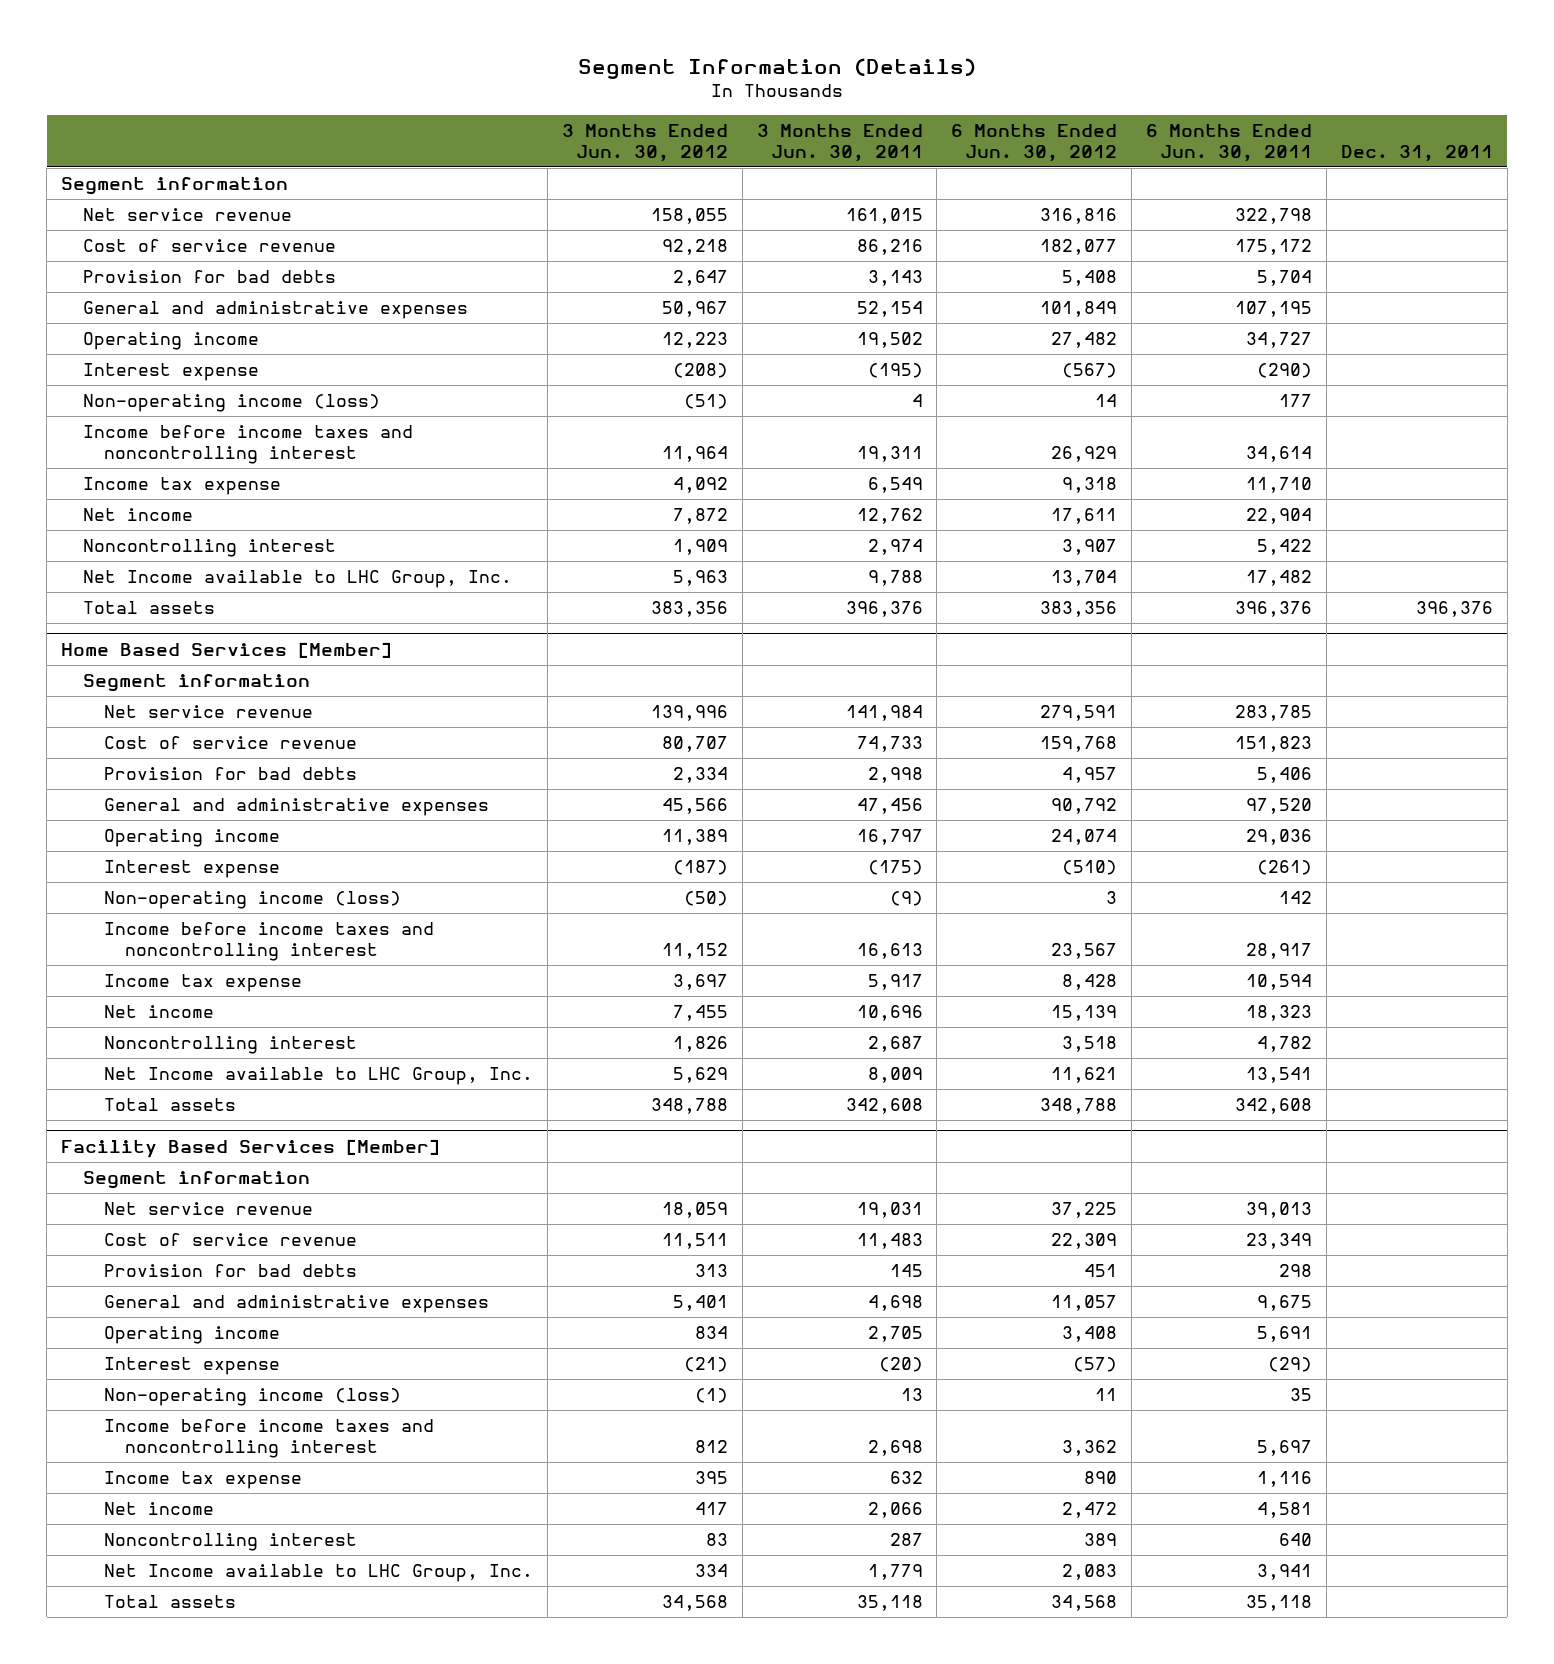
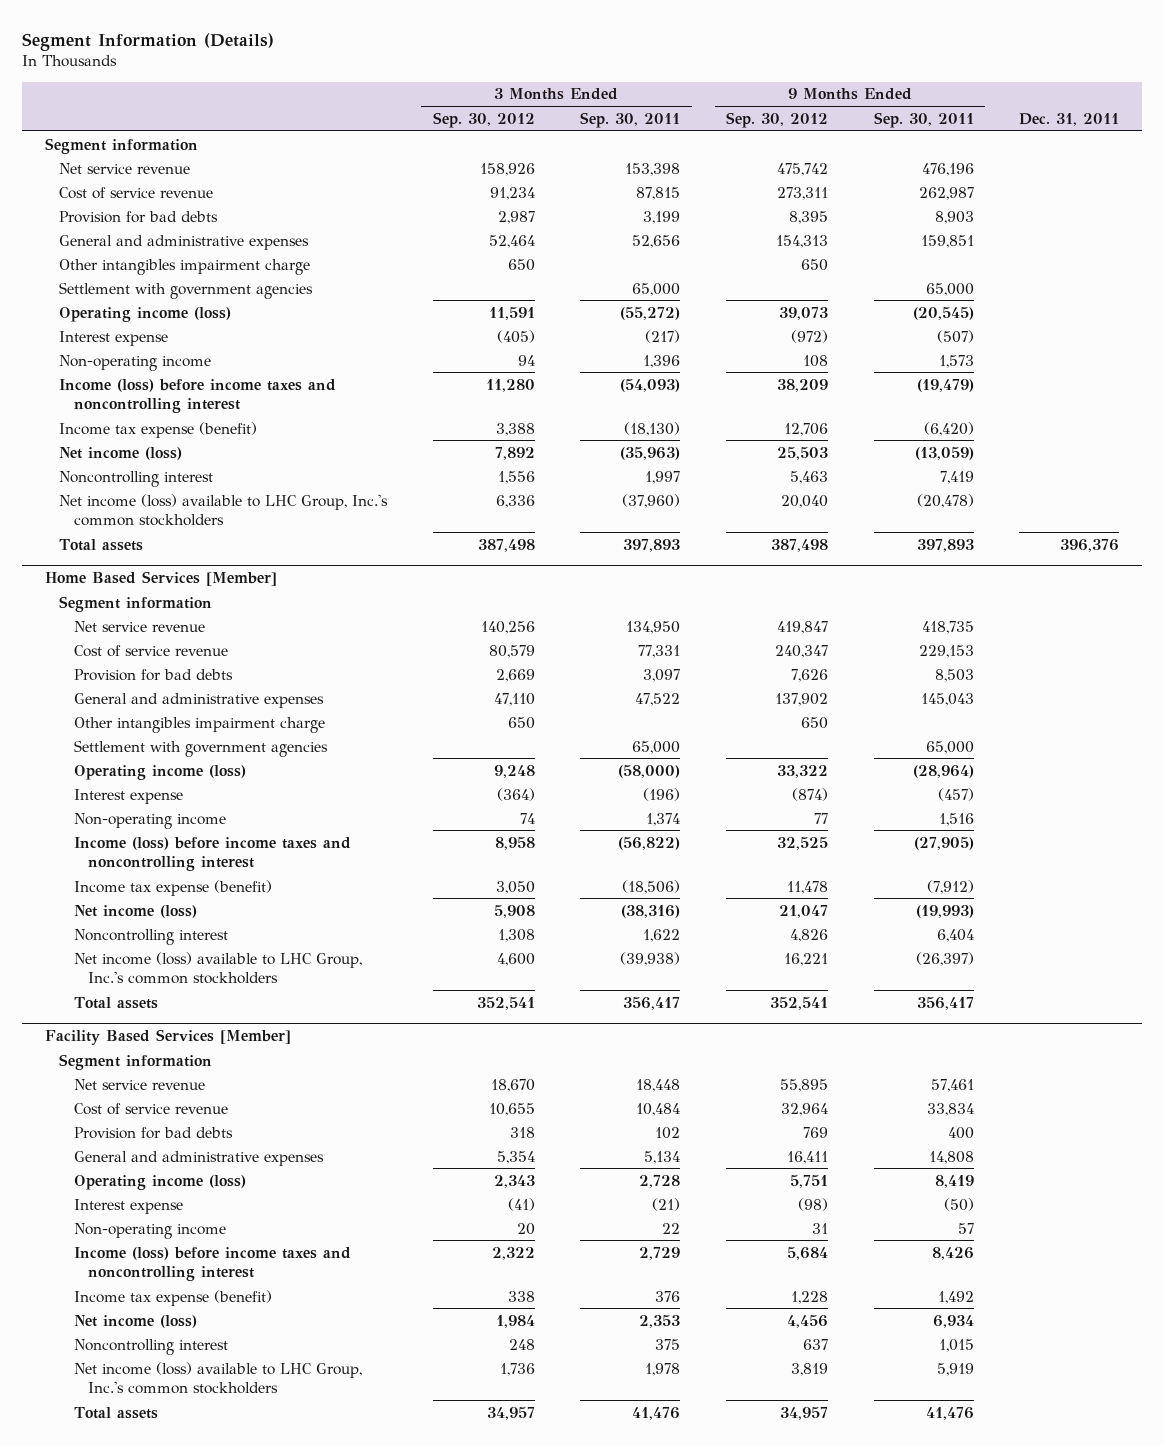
- | 3 Months Ended Jun. 30, 2012 | 3 Months Ended Jun. 30, 2011 | 6 Months Ended Jun. 30, 2012 | 6 Months Ended Jun. 30, 2011 | Dec. 31, 2011
+ | 3 Months Ended Sep. 30, 2012 | 3 Months Ended Sep. 30, 2011 | 9 Months Ended Sep. 30, 2012 | 9 Months Ended Sep. 30, 2011 | Dec. 31, 2011
- Operating income | 12,223 | 19,502 | 27,482 | 34,727 |
+ Other intangibles impairment charge | 650 | | 650 | |
+ Settlement with government agencies | | 65,000 | | 65,000 |
+ Operating income (loss) | 11,591 | (55,272) | 39,073 | (20,545) |
- Non-operating income (loss) | (51) | 4 | 14 | 177 |
- Income before income taxes and noncontrolling interest | 11,964 | 19,311 | 26,929 | 34,614 |
- Income tax expense | 4,092 | 6,549 | 9,318 | 11,710 |
- Net income | 7,872 | 12,762 | 17,611 | 22,904 |
+ Non-operating income | 94 | 1,396 | 108 | 1,573 |
+ Income (loss) before income taxes and noncontrolling interest | 11,280 | (54,093) | 38,209 | (19,479) |
+ Income tax expense (benefit) | 3,388 | (18,130) | 12,706 | (6,420) |
+ Net income (loss) | 7,892 | (35,963) | 25,503 | (13,059) |
- Net Income available to LHC Group, Inc. | 5,963 | 9,788 | 13,704 | 17,482 |
+ Net income (loss) available to LHC Group, Inc.'s common stockholders | 6,336 | (37,960) | 20,040 | (20,478) |
@ Home Based Services [Member]
- Operating income | 11,389 | 16,797 | 24,074 | 29,036 |
+ Other intangibles impairment charge | 650 | | 650 | |
+ Settlement with government agencies | | 65,000 | | 65,000 |
+ Operating income (loss) | 9,248 | (58,000) | 33,322 | (28,964) |
- Non-operating income (loss) | (50) | (9) | 3 | 142 |
- Income before income taxes and noncontrolling interest | 11,152 | 16,613 | 23,567 | 28,917 |
- Income tax expense | 3,697 | 5,917 | 8,428 | 10,594 |
- Net income | 7,455 | 10,696 | 15,139 | 18,323 |
+ Non-operating income | 74 | 1,374 | 77 | 1,516 |
+ Income (loss) before income taxes and noncontrolling interest | 8,958 | (56,822) | 32,525 | (27,905) |
+ Income tax expense (benefit) | 3,050 | (18,506) | 11,478 | (7,912) |
+ Net income (loss) | 5,908 | (38,316) | 21,047 | (19,993) |
- Net Income available to LHC Group, Inc. | 5,629 | 8,009 | 11,621 | 13,541 |
+ Net income (loss) available to LHC Group, Inc.'s common stockholders | 4,600 | (39,938) | 16,221 | (26,397) |
@ Facility Based Services [Member]
- Operating income | 834 | 2,705 | 3,408 | 5,691 |
+ Operating income (loss) | 2,343 | 2,728 | 5,751 | 8,419 |
- Non-operating income (loss) | (1) | 13 | 11 | 35 |
- Income before income taxes and noncontrolling interest | 812 | 2,698 | 3,362 | 5,697 |
- Income tax expense | 395 | 632 | 890 | 1,116 |
- Net income | 417 | 2,066 | 2,472 | 4,581 |
+ Non-operating income | 20 | 22 | 31 | 57 |
+ Income (loss) before income taxes and noncontrolling interest | 2,322 | 2,729 | 5,684 | 8,426 |
+ Income tax expense (benefit) | 338 | 376 | 1,228 | 1,492 |
+ Net income (loss) | 1,984 | 2,353 | 4,456 | 6,934 |
- Net Income available to LHC Group, Inc. | 334 | 1,779 | 2,083 | 3,941 |
+ Net income (loss) available to LHC Group, Inc.'s common stockholders | 1,736 | 1,978 | 3,819 | 5,919 |

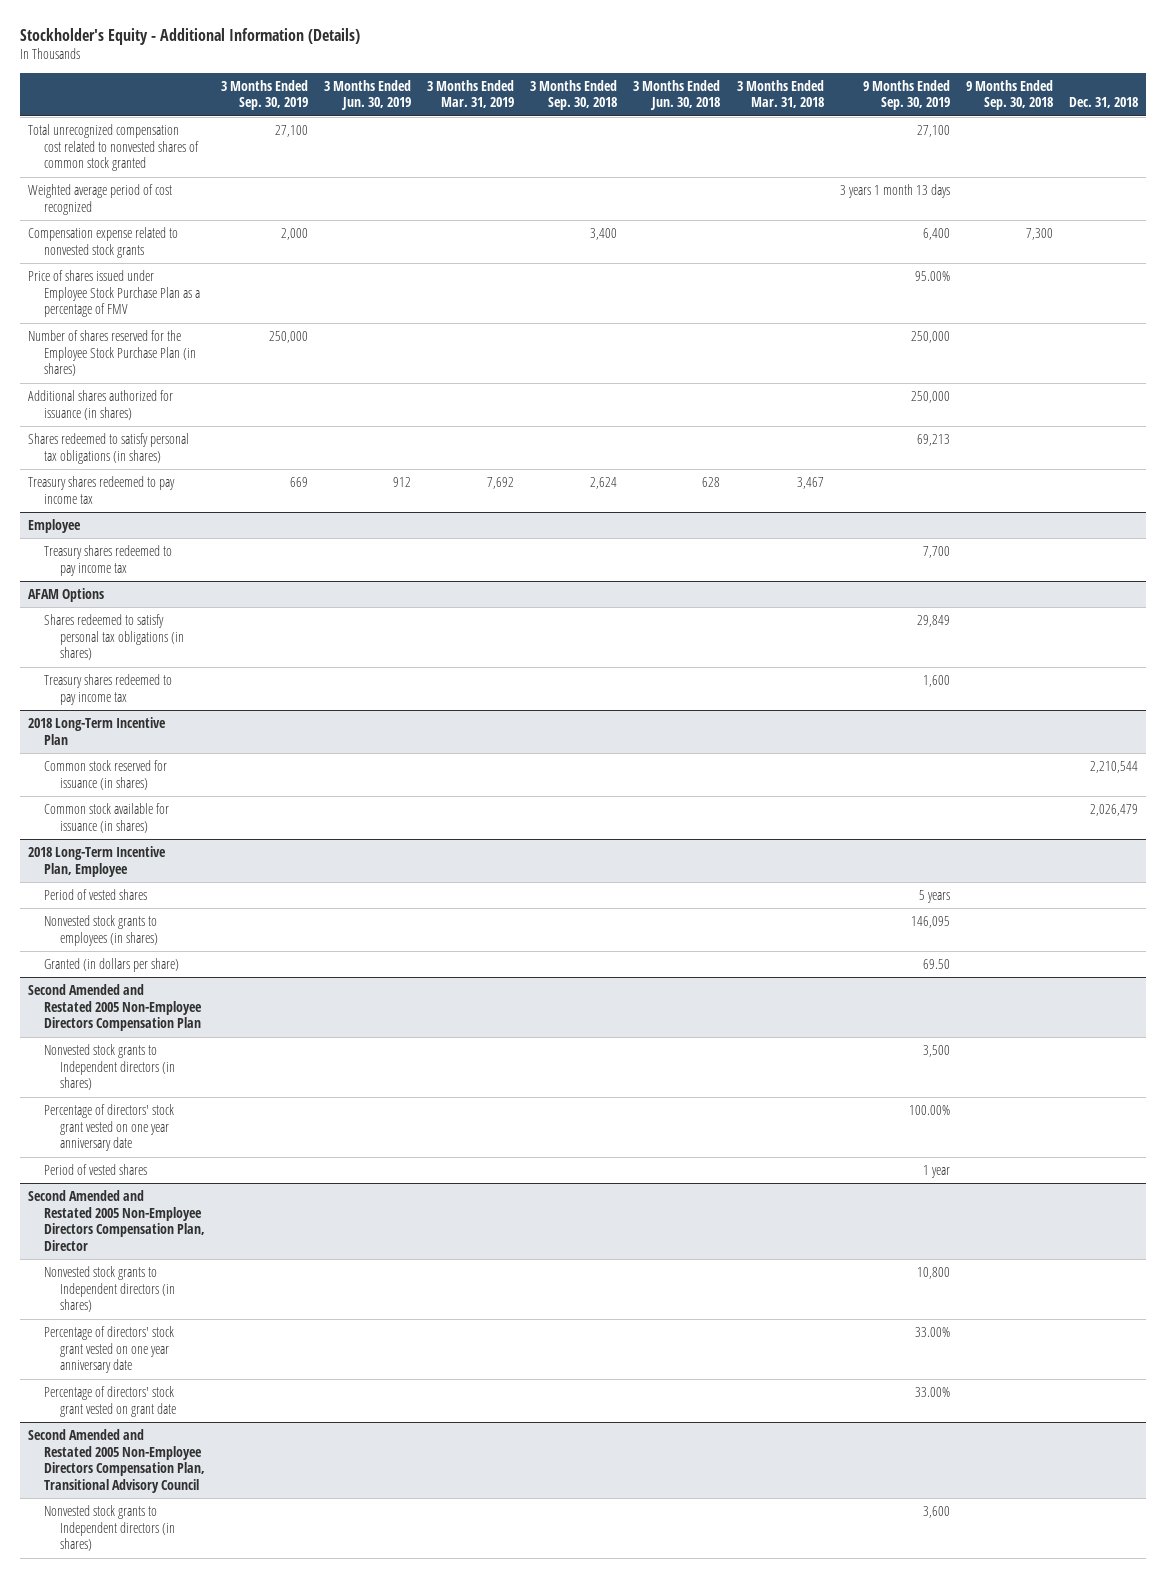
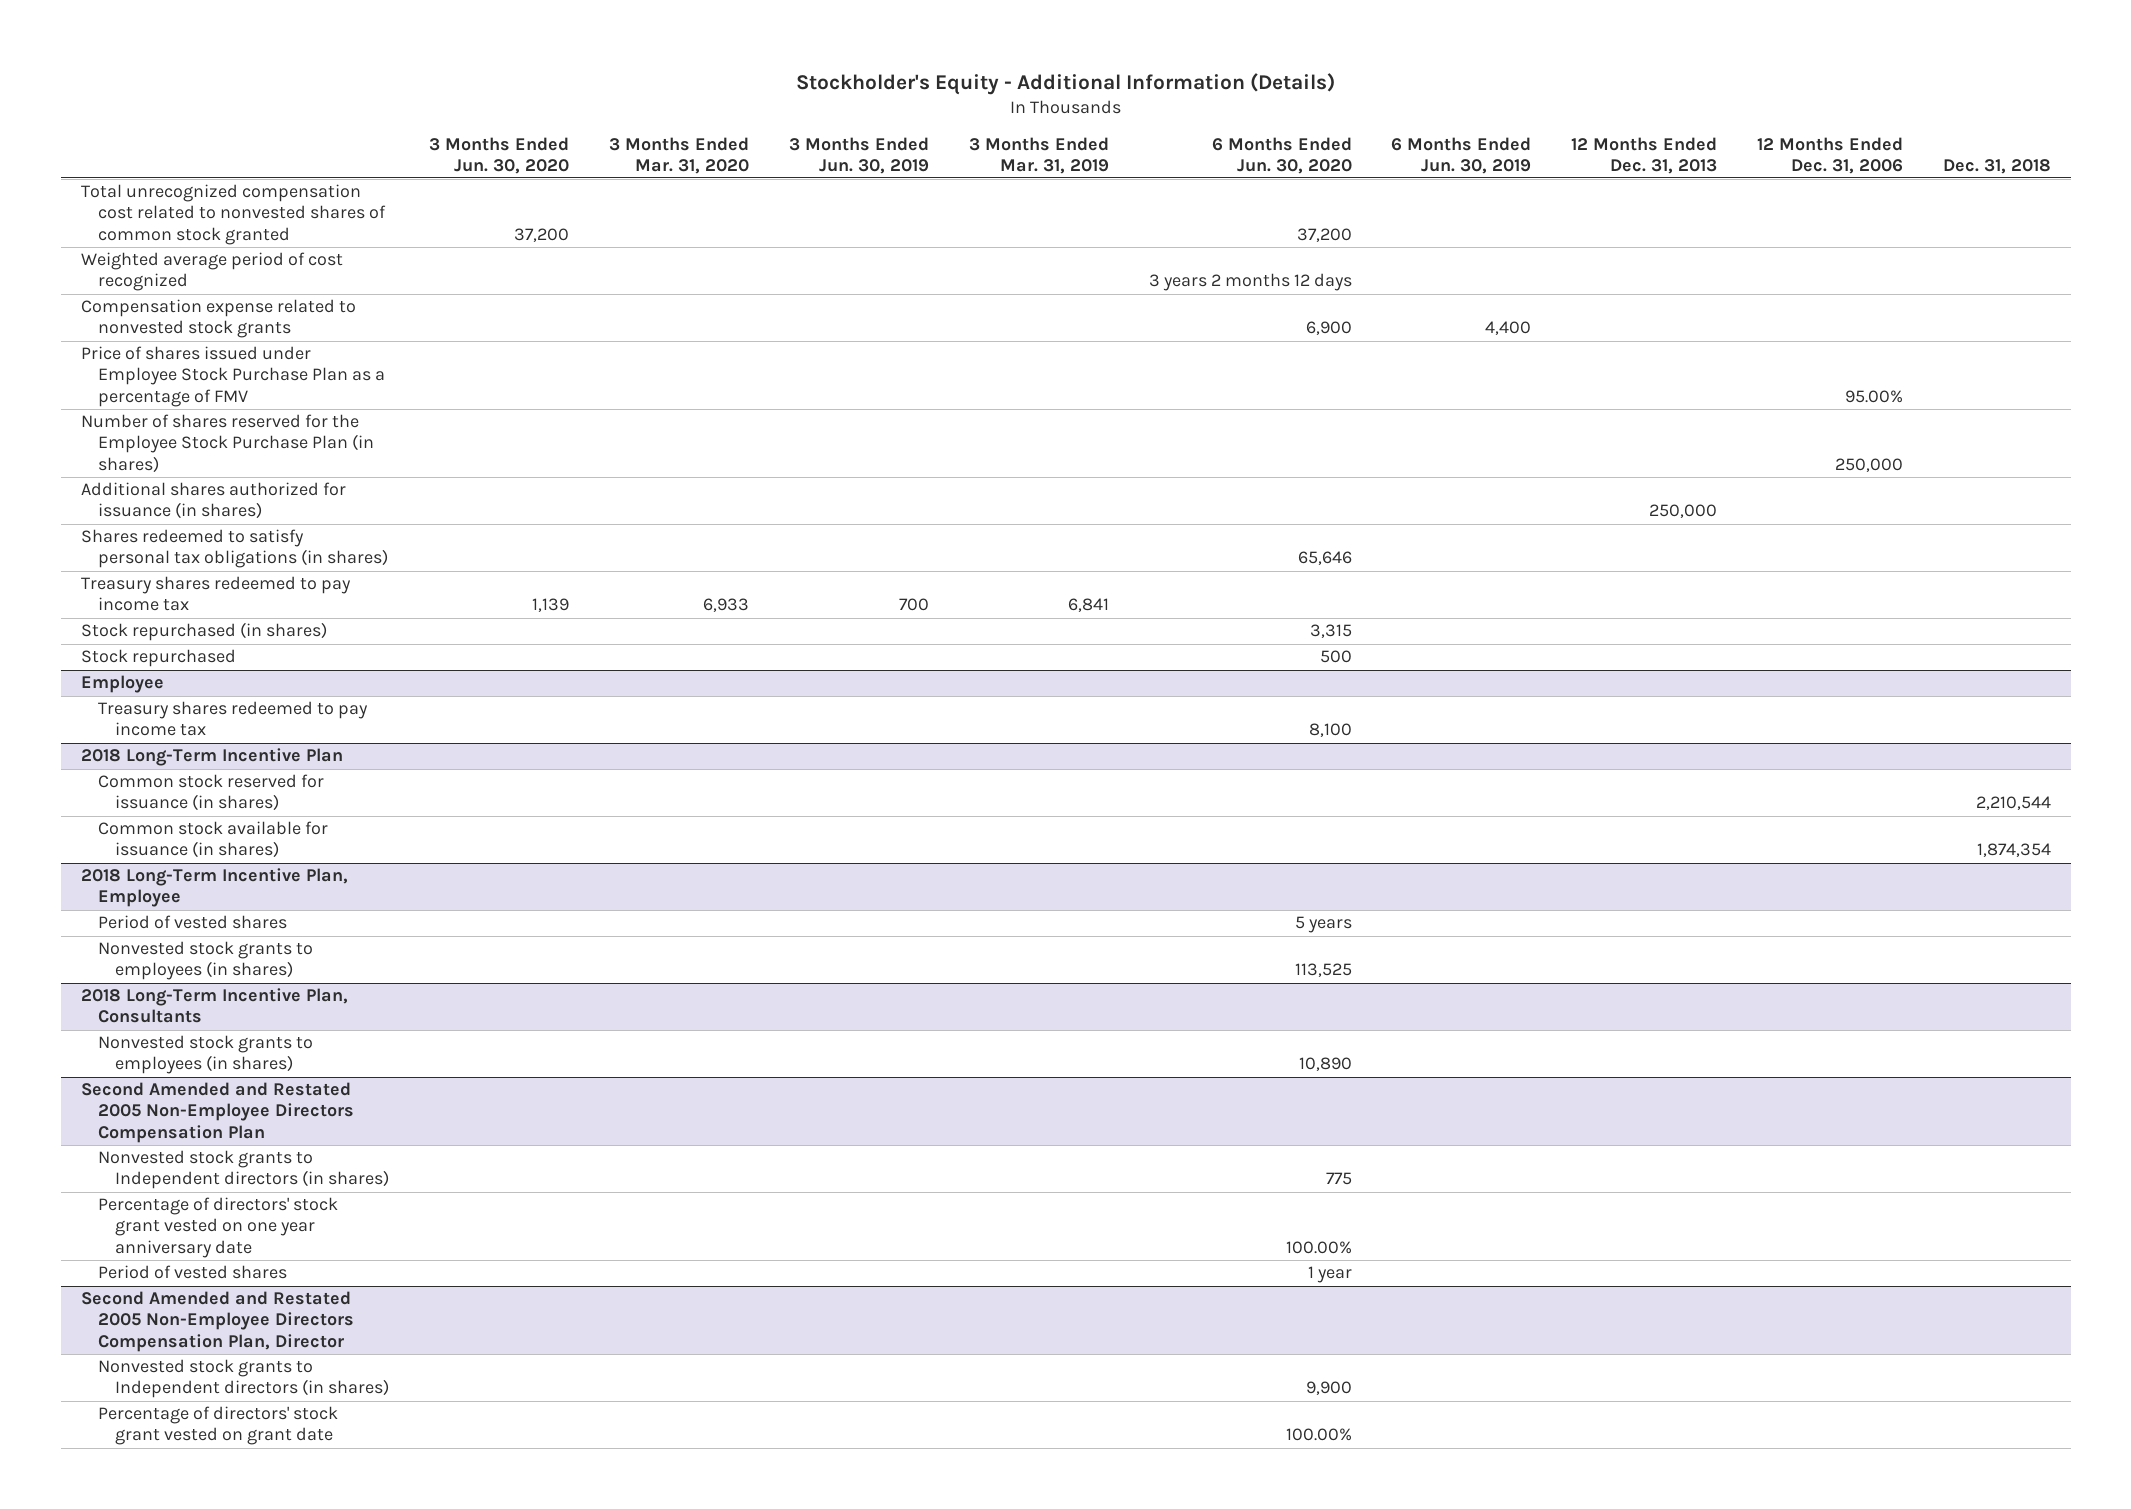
- | 3 Months Ended Sep. 30, 2019 | 3 Months Ended Jun. 30, 2019 | 3 Months Ended Mar. 31, 2019 | 3 Months Ended Sep. 30, 2018 | 3 Months Ended Jun. 30, 2018 | 3 Months Ended Mar. 31, 2018 | 9 Months Ended Sep. 30, 2019 | 9 Months Ended Sep. 30, 2018 | Dec. 31, 2018
+ | 3 Months Ended Jun. 30, 2020 | 3 Months Ended Mar. 31, 2020 | 3 Months Ended Jun. 30, 2019 | 3 Months Ended Mar. 31, 2019 | 6 Months Ended Jun. 30, 2020 | 6 Months Ended Jun. 30, 2019 | 12 Months Ended Dec. 31, 2013 | 12 Months Ended Dec. 31, 2006 | Dec. 31, 2018
- Treasury shares redeemed to pay income tax | 669 | 912 | 7,692 | 2,624 | 628 | 3,467 | | |
+ Treasury shares redeemed to pay income tax | 1,139 | 6,933 | 700 | 6,841 | | | | |
+ Stock repurchased (in shares) | | | | | 3,315 | | | |
+ Stock repurchased | | | | | 500 | | | |
- AFAM Options
- Shares redeemed to satisfy personal tax obligations (in shares) | | | | | | | 29,849 | |
- Treasury shares redeemed to pay income tax | | | | | | | 1,600 | |
@ 2018 Long-Term Incentive Plan
- Common stock available for issuance (in shares) | | | | | | | | | 2,026,479
+ Common stock available for issuance (in shares) | | | | | | | | | 1,874,354
@ 2018 Long-Term Incentive Plan, Employee
- Granted (in dollars per share) | | | | | | | 69.50 | |
+ 2018 Long-Term Incentive Plan, Consultants
+ Nonvested stock grants to employees (in shares) | | | | | 10,890 | | | |
@ Second Amended and Restated 2005 Non-Employee Directors Compensation Plan, Director
- Percentage of directors' stock grant vested on one year anniversary date | | | | | | | 33.00% | |
- Second Amended and Restated 2005 Non-Employee Directors Compensation Plan, Transitional Advisory Council
- Nonvested stock grants to Independent directors (in shares) | | | | | | | 3,600 | |

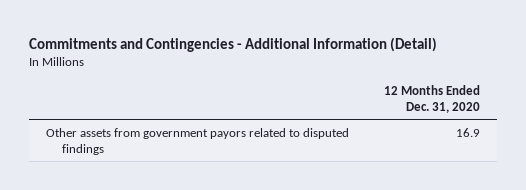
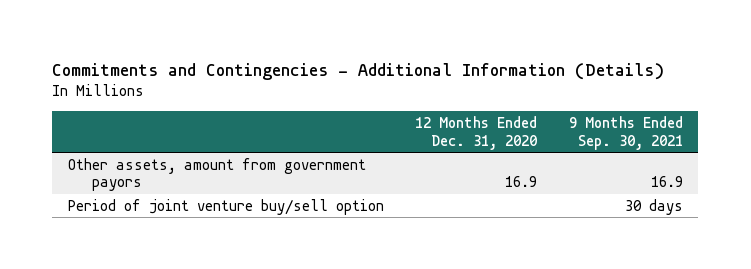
- Commitments and Contingencies - Additional Information (Detail)
+ Commitments and Contingencies - Additional Information (Details)
- | 12 Months Ended Dec. 31, 2020
+ | 12 Months Ended Dec. 31, 2020 | 9 Months Ended Sep. 30, 2021
- Other assets from government payors related to disputed findings | 16.9
+ Other assets, amount from government payors | 16.9 | 16.9
+ Period of joint venture buy/sell option | | 30 days

